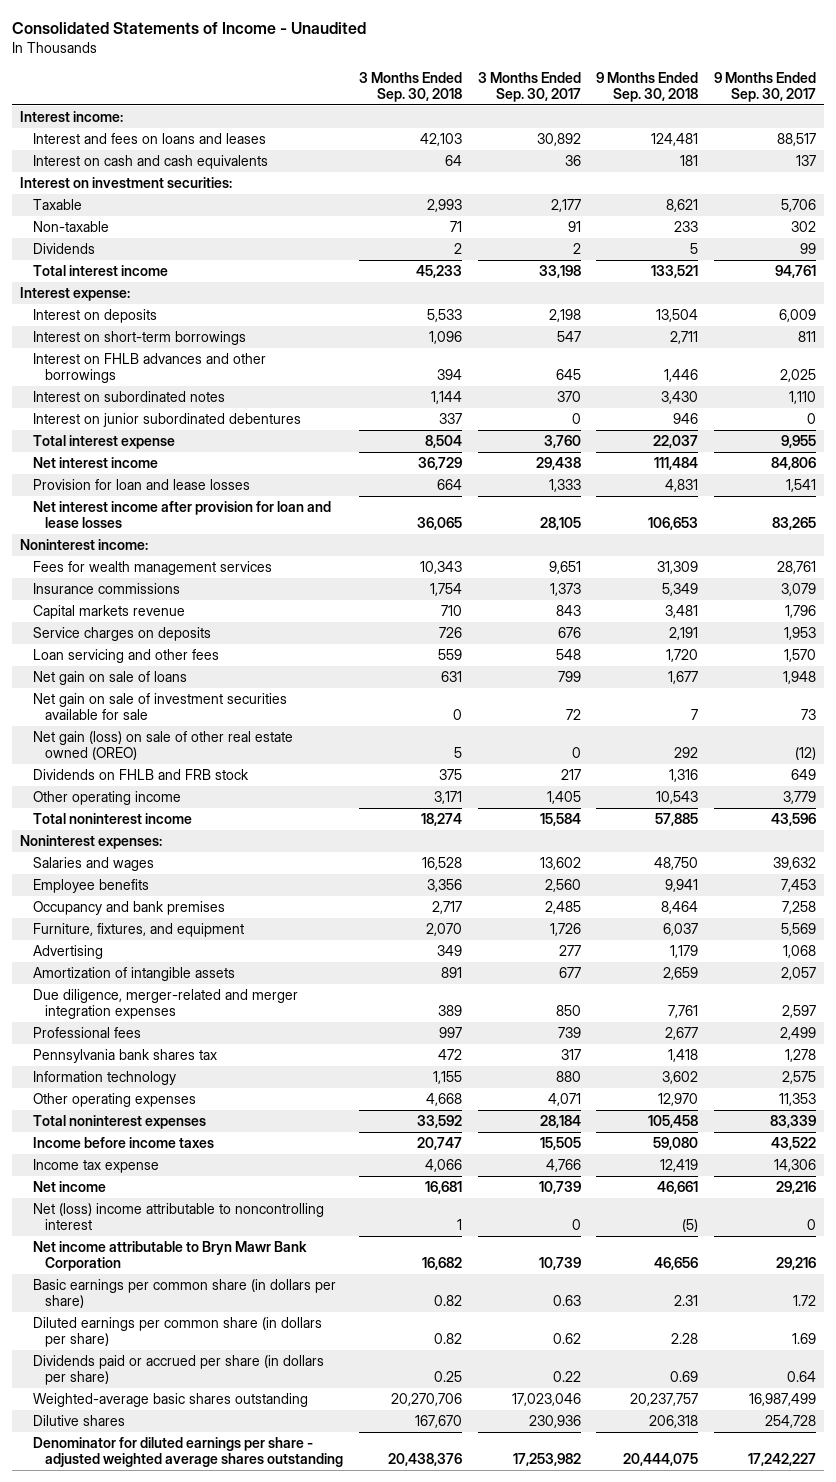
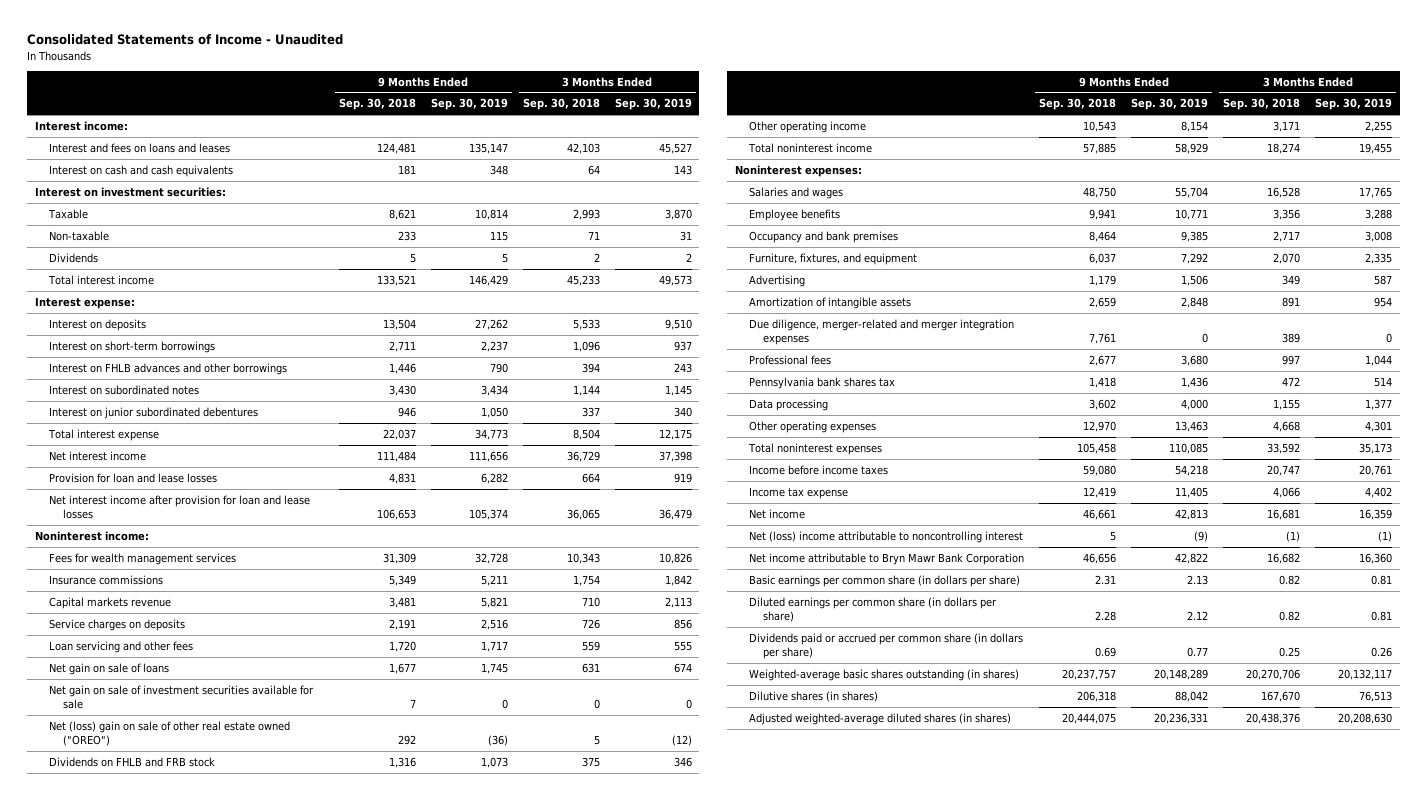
- | 3 Months Ended Sep. 30, 2018 | 3 Months Ended Sep. 30, 2017 | 9 Months Ended Sep. 30, 2018 | 9 Months Ended Sep. 30, 2017
+ | 9 Months Ended Sep. 30, 2018 | 9 Months Ended Sep. 30, 2019 | 3 Months Ended Sep. 30, 2018 | 3 Months Ended Sep. 30, 2019
- Net gain (loss) on sale of other real estate owned (OREO) | 5 | 0 | 292 | (12)
+ Net (loss) gain on sale of other real estate owned ("OREO") | 292 | (36) | 5 | (12)
- Information technology | 1,155 | 880 | 3,602 | 2,575
+ Data processing | 3,602 | 4,000 | 1,155 | 1,377
- Net (loss) income attributable to noncontrolling interest | 1 | 0 | (5) | 0
+ Net (loss) income attributable to noncontrolling interest | 5 | (9) | (1) | (1)
- Dividends paid or accrued per share (in dollars per share) | 0.25 | 0.22 | 0.69 | 0.64
- Weighted-average basic shares outstanding | 20,270,706 | 17,023,046 | 20,237,757 | 16,987,499
- Dilutive shares | 167,670 | 230,936 | 206,318 | 254,728
- Denominator for diluted earnings per share - adjusted weighted average shares outstanding | 20,438,376 | 17,253,982 | 20,444,075 | 17,242,227
+ Dividends paid or accrued per common share (in dollars per share) | 0.69 | 0.77 | 0.25 | 0.26
+ Weighted-average basic shares outstanding (in shares) | 20,237,757 | 20,148,289 | 20,270,706 | 20,132,117
+ Dilutive shares (in shares) | 206,318 | 88,042 | 167,670 | 76,513
+ Adjusted weighted-average diluted shares (in shares) | 20,444,075 | 20,236,331 | 20,438,376 | 20,208,630

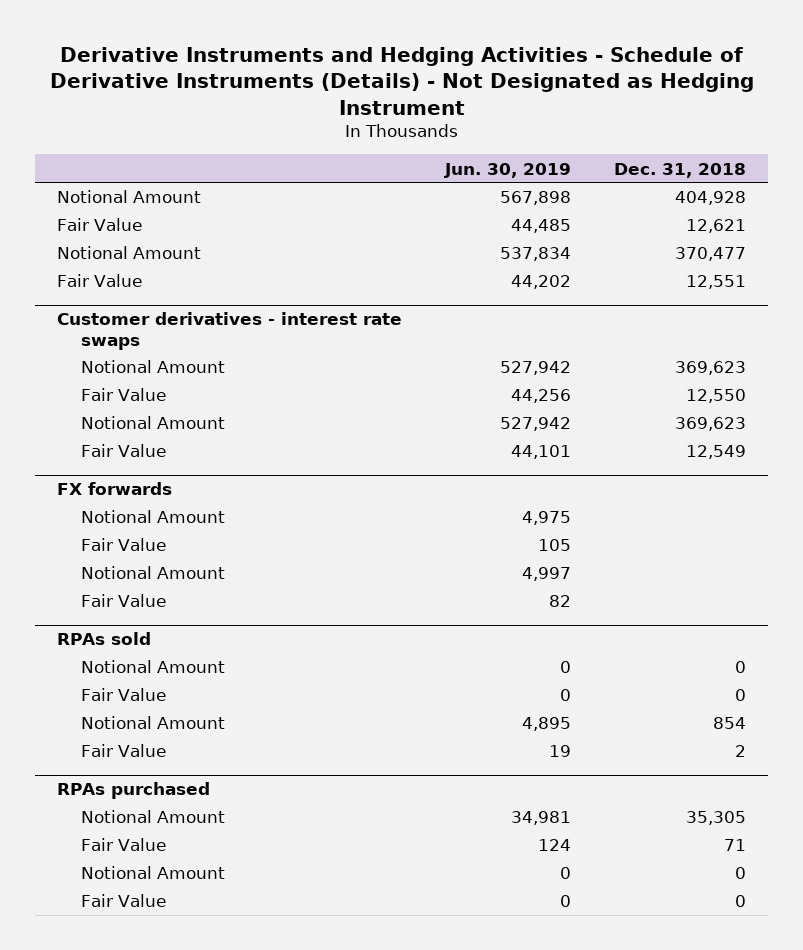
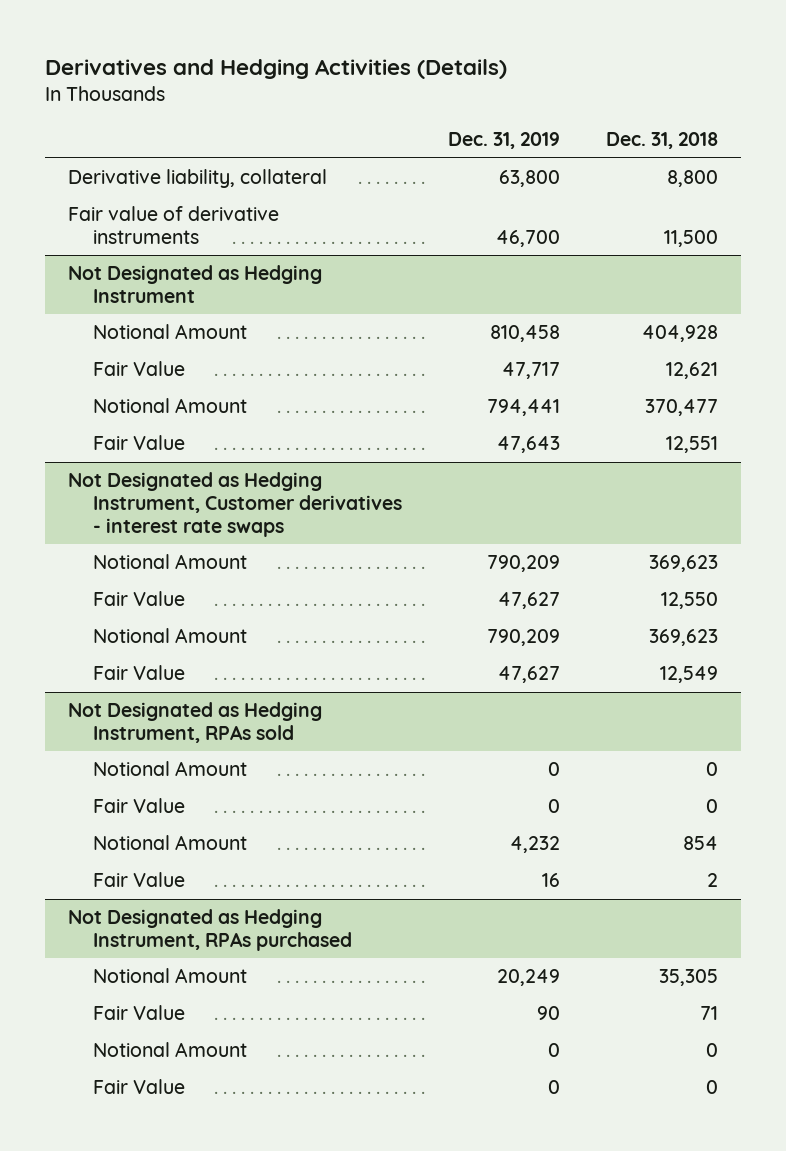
- Derivative Instruments and Hedging Activities - Schedule of Derivative Instruments (Details) - Not Designated as Hedging Instrument
+ Derivatives and Hedging Activities (Details)
- | Jun. 30, 2019 | Dec. 31, 2018
+ | Dec. 31, 2019 | Dec. 31, 2018
+ Derivative liability, collateral | 63,800 | 8,800
+ Fair value of derivative instruments | 46,700 | 11,500
+ Not Designated as Hedging Instrument
- Customer derivatives - interest rate swaps
+ Not Designated as Hedging Instrument, Customer derivatives - interest rate swaps
- FX forwards
- Notional Amount | 4,975 |
- Fair Value | 105 |
- Notional Amount | 4,997 |
- Fair Value | 82 |
- RPAs sold
+ Not Designated as Hedging Instrument, RPAs sold
- RPAs purchased
+ Not Designated as Hedging Instrument, RPAs purchased

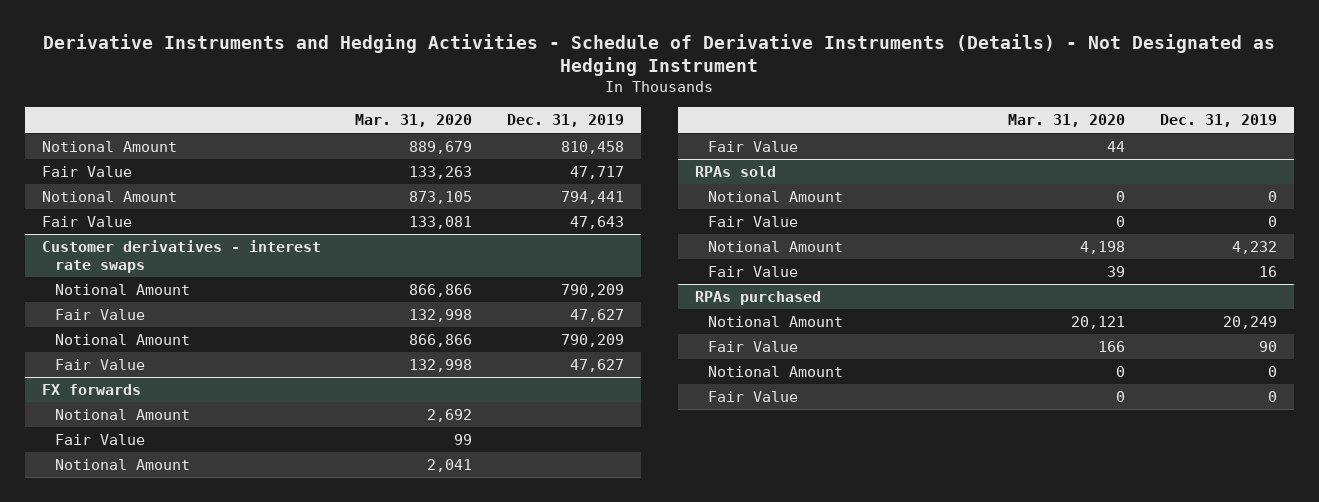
- Derivatives and Hedging Activities (Details)
+ Derivative Instruments and Hedging Activities - Schedule of Derivative Instruments (Details) - Not Designated as Hedging Instrument
- | Dec. 31, 2019 | Dec. 31, 2018
+ | Mar. 31, 2020 | Dec. 31, 2019
- Derivative liability, collateral | 63,800 | 8,800
- Fair value of derivative instruments | 46,700 | 11,500
- Not Designated as Hedging Instrument
- Not Designated as Hedging Instrument, Customer derivatives - interest rate swaps
+ Customer derivatives - interest rate swaps
- Not Designated as Hedging Instrument, RPAs sold
+ FX forwards
+ Notional Amount | 2,692 |
+ Fair Value | 99 |
+ Notional Amount | 2,041 |
+ Fair Value | 44 |
+ RPAs sold
- Not Designated as Hedging Instrument, RPAs purchased
+ RPAs purchased

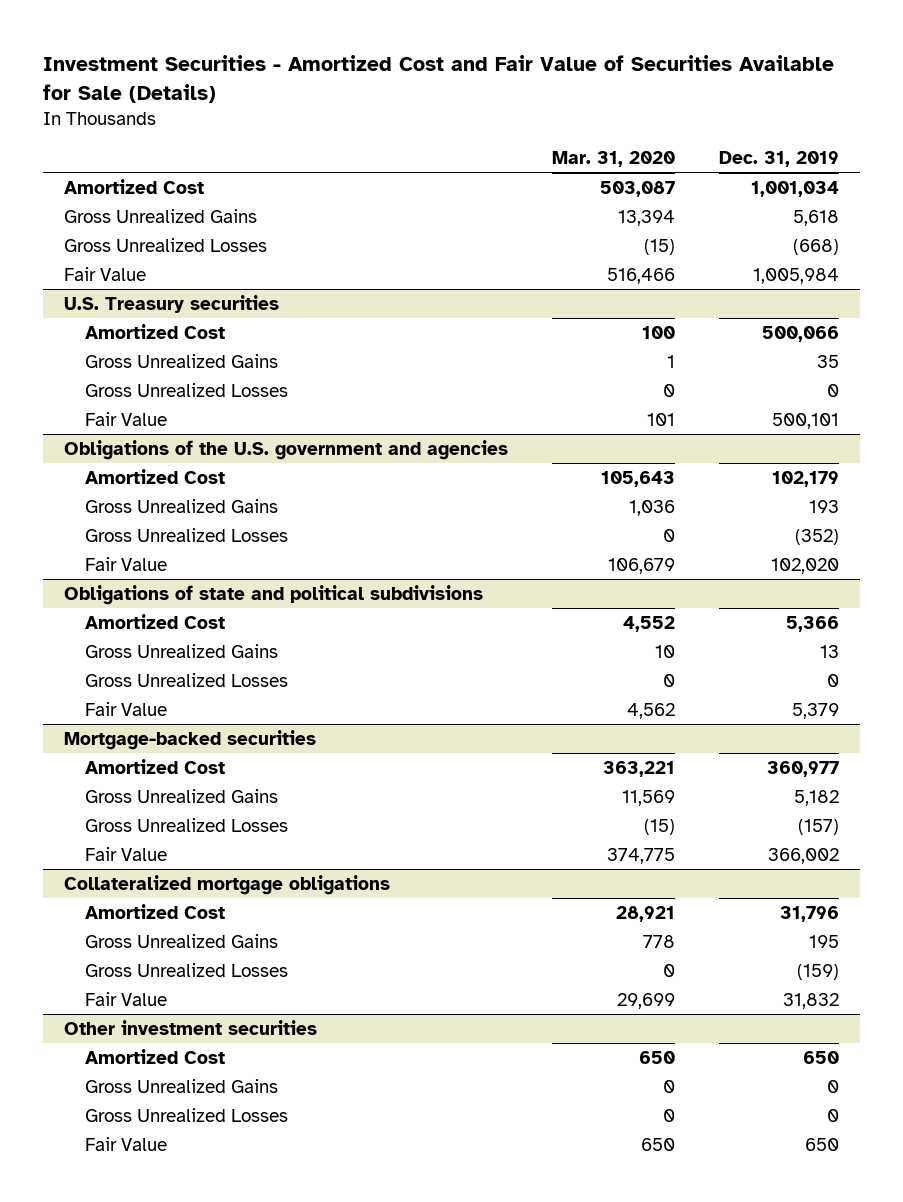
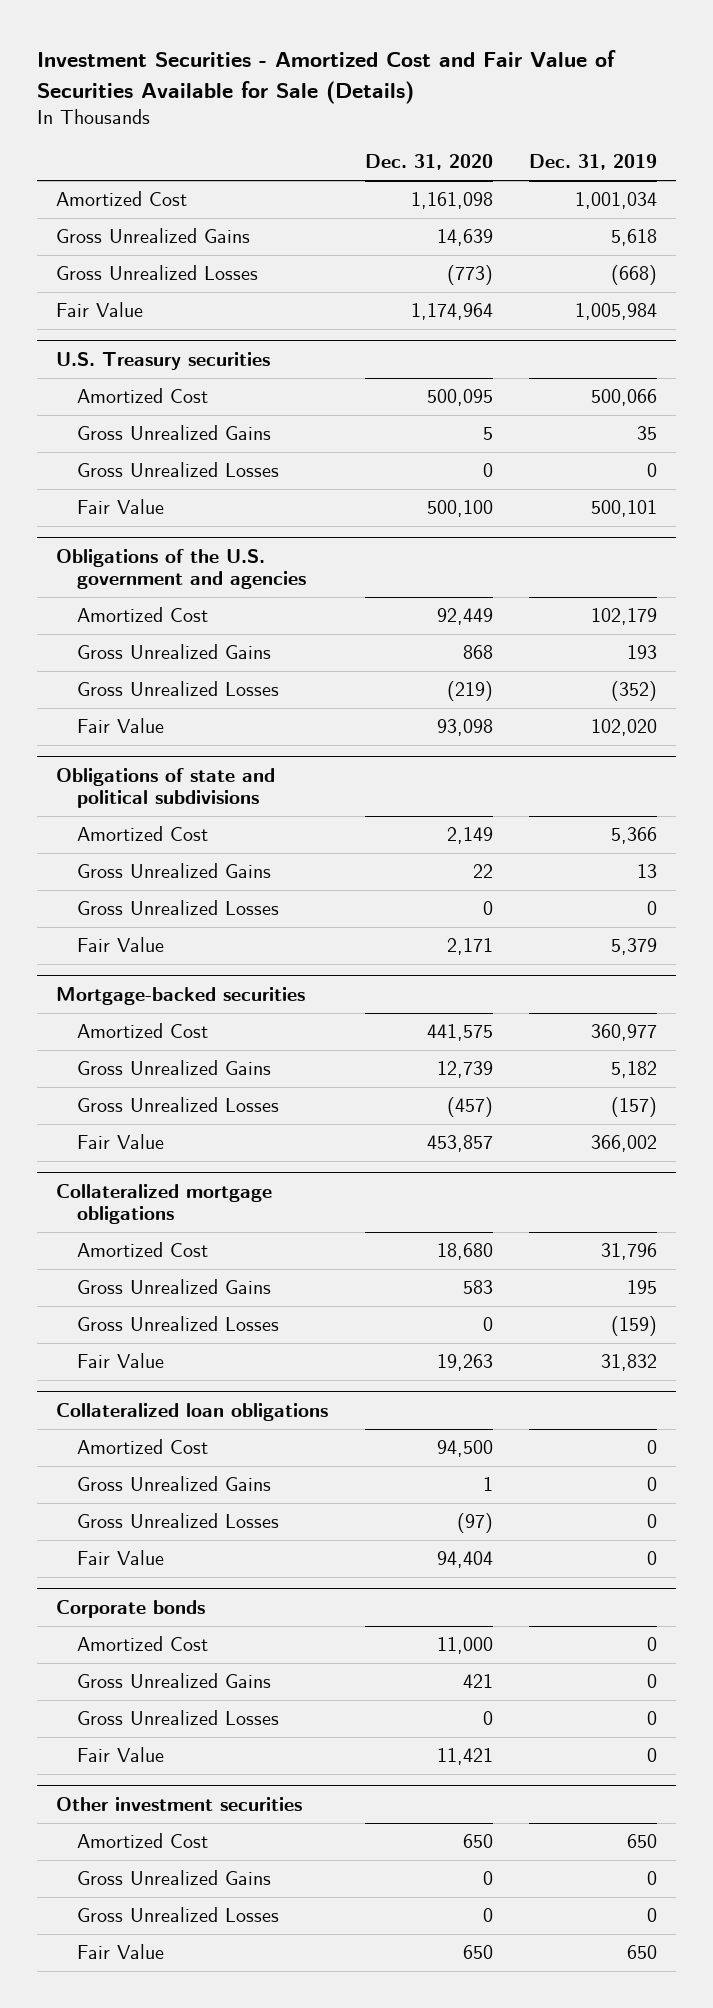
- | Mar. 31, 2020 | Dec. 31, 2019
+ | Dec. 31, 2020 | Dec. 31, 2019
+ Collateralized loan obligations
+ Amortized Cost | 94,500 | 0
+ Gross Unrealized Gains | 1 | 0
+ Gross Unrealized Losses | (97) | 0
+ Fair Value | 94,404 | 0
+ Corporate bonds
+ Amortized Cost | 11,000 | 0
+ Gross Unrealized Gains | 421 | 0
+ Gross Unrealized Losses | 0 | 0
+ Fair Value | 11,421 | 0

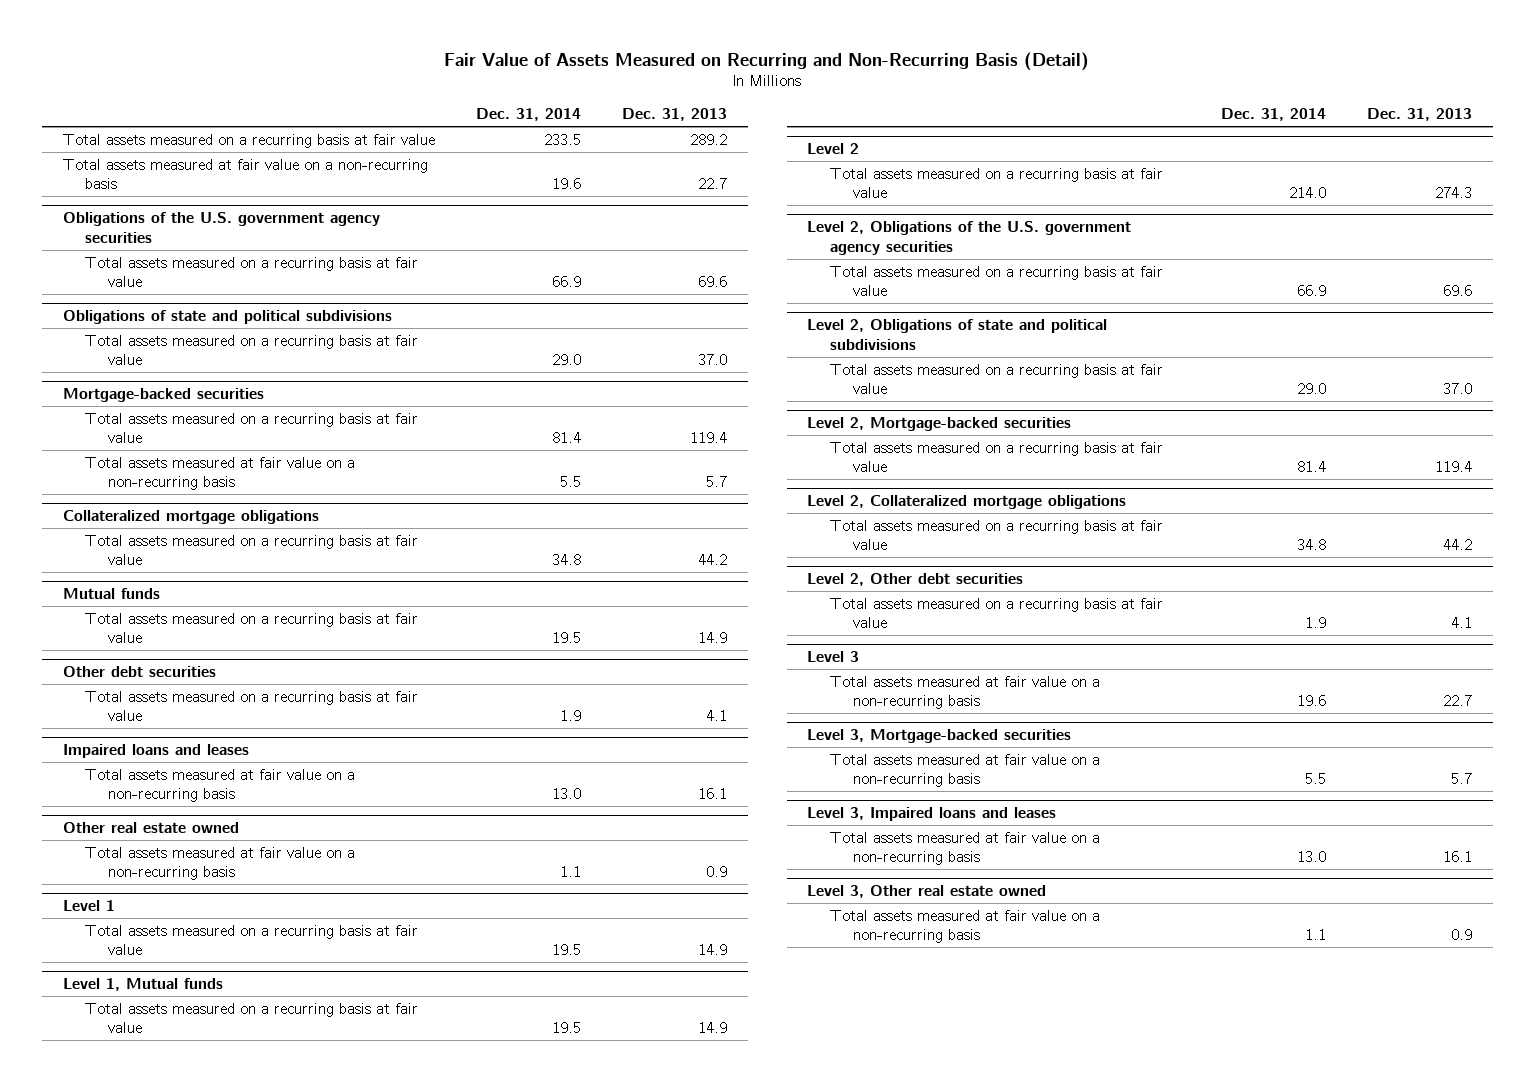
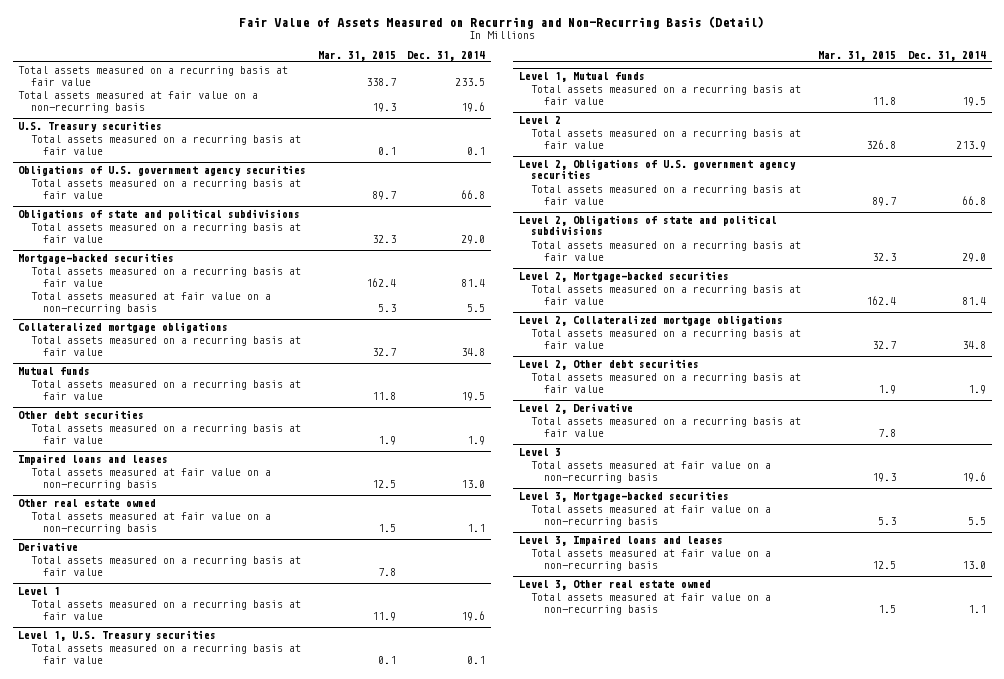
- | Dec. 31, 2014 | Dec. 31, 2013
+ | Mar. 31, 2015 | Dec. 31, 2014
- Obligations of the U.S. government agency securities
- Total assets measured on a recurring basis at fair value | 66.9 | 69.6
+ U.S. Treasury securities
+ Total assets measured on a recurring basis at fair value | 0.1 | 0.1
+ Obligations of U.S. government agency securities
+ Total assets measured on a recurring basis at fair value | 89.7 | 66.8
+ Derivative
+ Total assets measured on a recurring basis at fair value | 7.8 |
@ Level 1
- Total assets measured on a recurring basis at fair value | 19.5 | 14.9
+ Total assets measured on a recurring basis at fair value | 11.9 | 19.6
+ Level 1, U.S. Treasury securities
+ Total assets measured on a recurring basis at fair value | 0.1 | 0.1
@ Level 2
- Total assets measured on a recurring basis at fair value | 214.0 | 274.3
- Level 2, Obligations of the U.S. government agency securities
- Total assets measured on a recurring basis at fair value | 66.9 | 69.6
@ Level 2
+ Total assets measured on a recurring basis at fair value | 326.8 | 213.9
+ Level 2, Obligations of U.S. government agency securities
+ Total assets measured on a recurring basis at fair value | 89.7 | 66.8
+ Level 2, Derivative
+ Total assets measured on a recurring basis at fair value | 7.8 |

